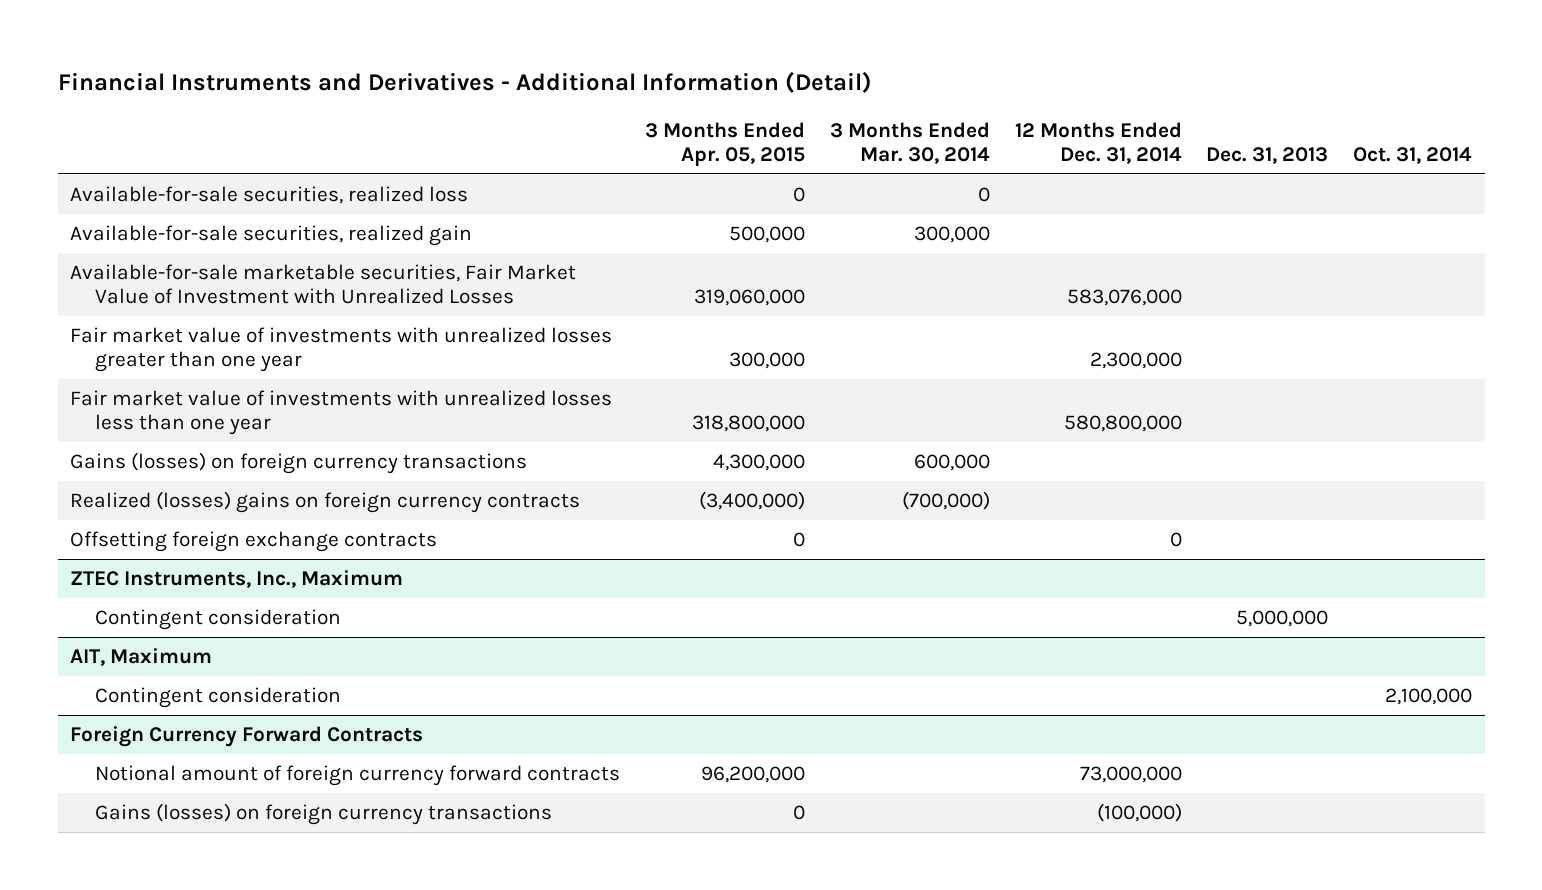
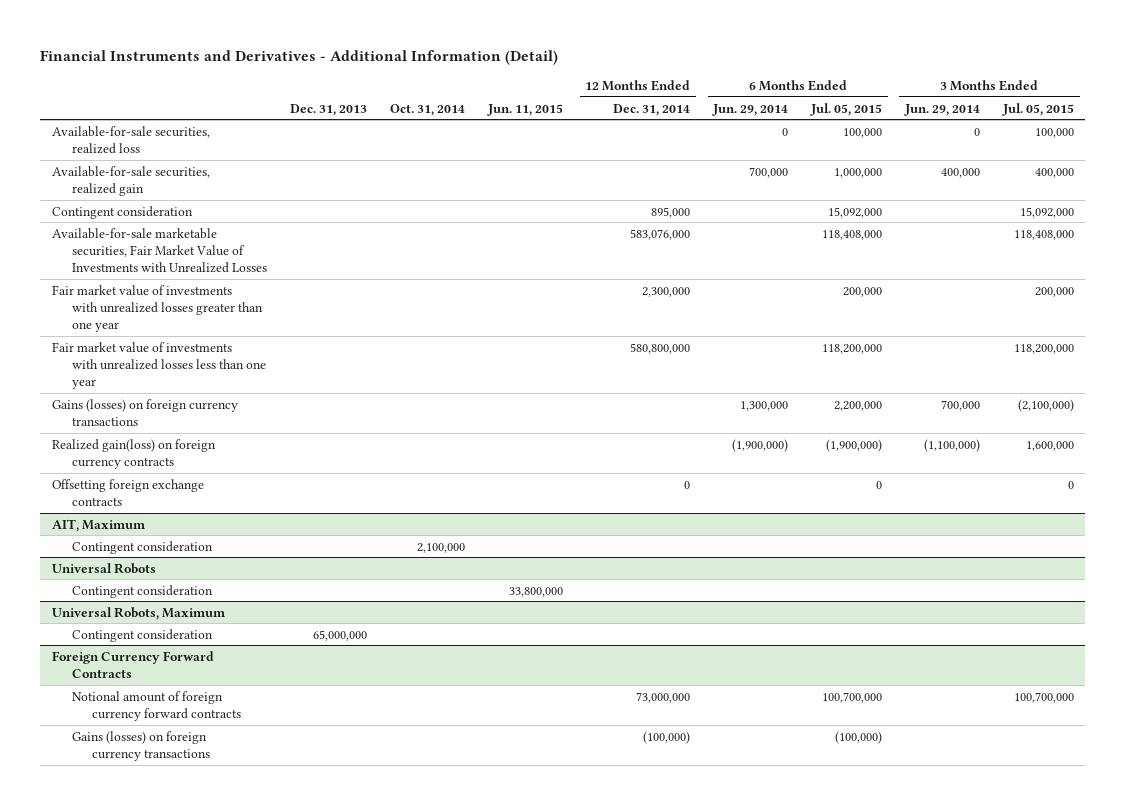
- | 3 Months Ended Apr. 05, 2015 | 3 Months Ended Mar. 30, 2014 | 12 Months Ended Dec. 31, 2014 | Dec. 31, 2013 | Oct. 31, 2014
+ | Dec. 31, 2013 | Oct. 31, 2014 | Jun. 11, 2015 | 12 Months Ended Dec. 31, 2014 | 6 Months Ended Jun. 29, 2014 | 6 Months Ended Jul. 05, 2015 | 3 Months Ended Jun. 29, 2014 | 3 Months Ended Jul. 05, 2015
- Available-for-sale marketable securities, Fair Market Value of Investment with Unrealized Losses | 319,060,000 | | 583,076,000 | |
+ Contingent consideration | | | | 895,000 | | 15,092,000 | | 15,092,000
+ Available-for-sale marketable securities, Fair Market Value of Investments with Unrealized Losses | | | | 583,076,000 | | 118,408,000 | | 118,408,000
- Realized (losses) gains on foreign currency contracts | (3,400,000) | (700,000) | | |
+ Realized gain(loss) on foreign currency contracts | | | | | (1,900,000) | (1,900,000) | (1,100,000) | 1,600,000
- ZTEC Instruments, Inc., Maximum
- Contingent consideration | | | | 5,000,000 |
+ Universal Robots
+ Contingent consideration | | | 33,800,000 | | | | |
+ Universal Robots, Maximum
+ Contingent consideration | 65,000,000 | | | | | | |

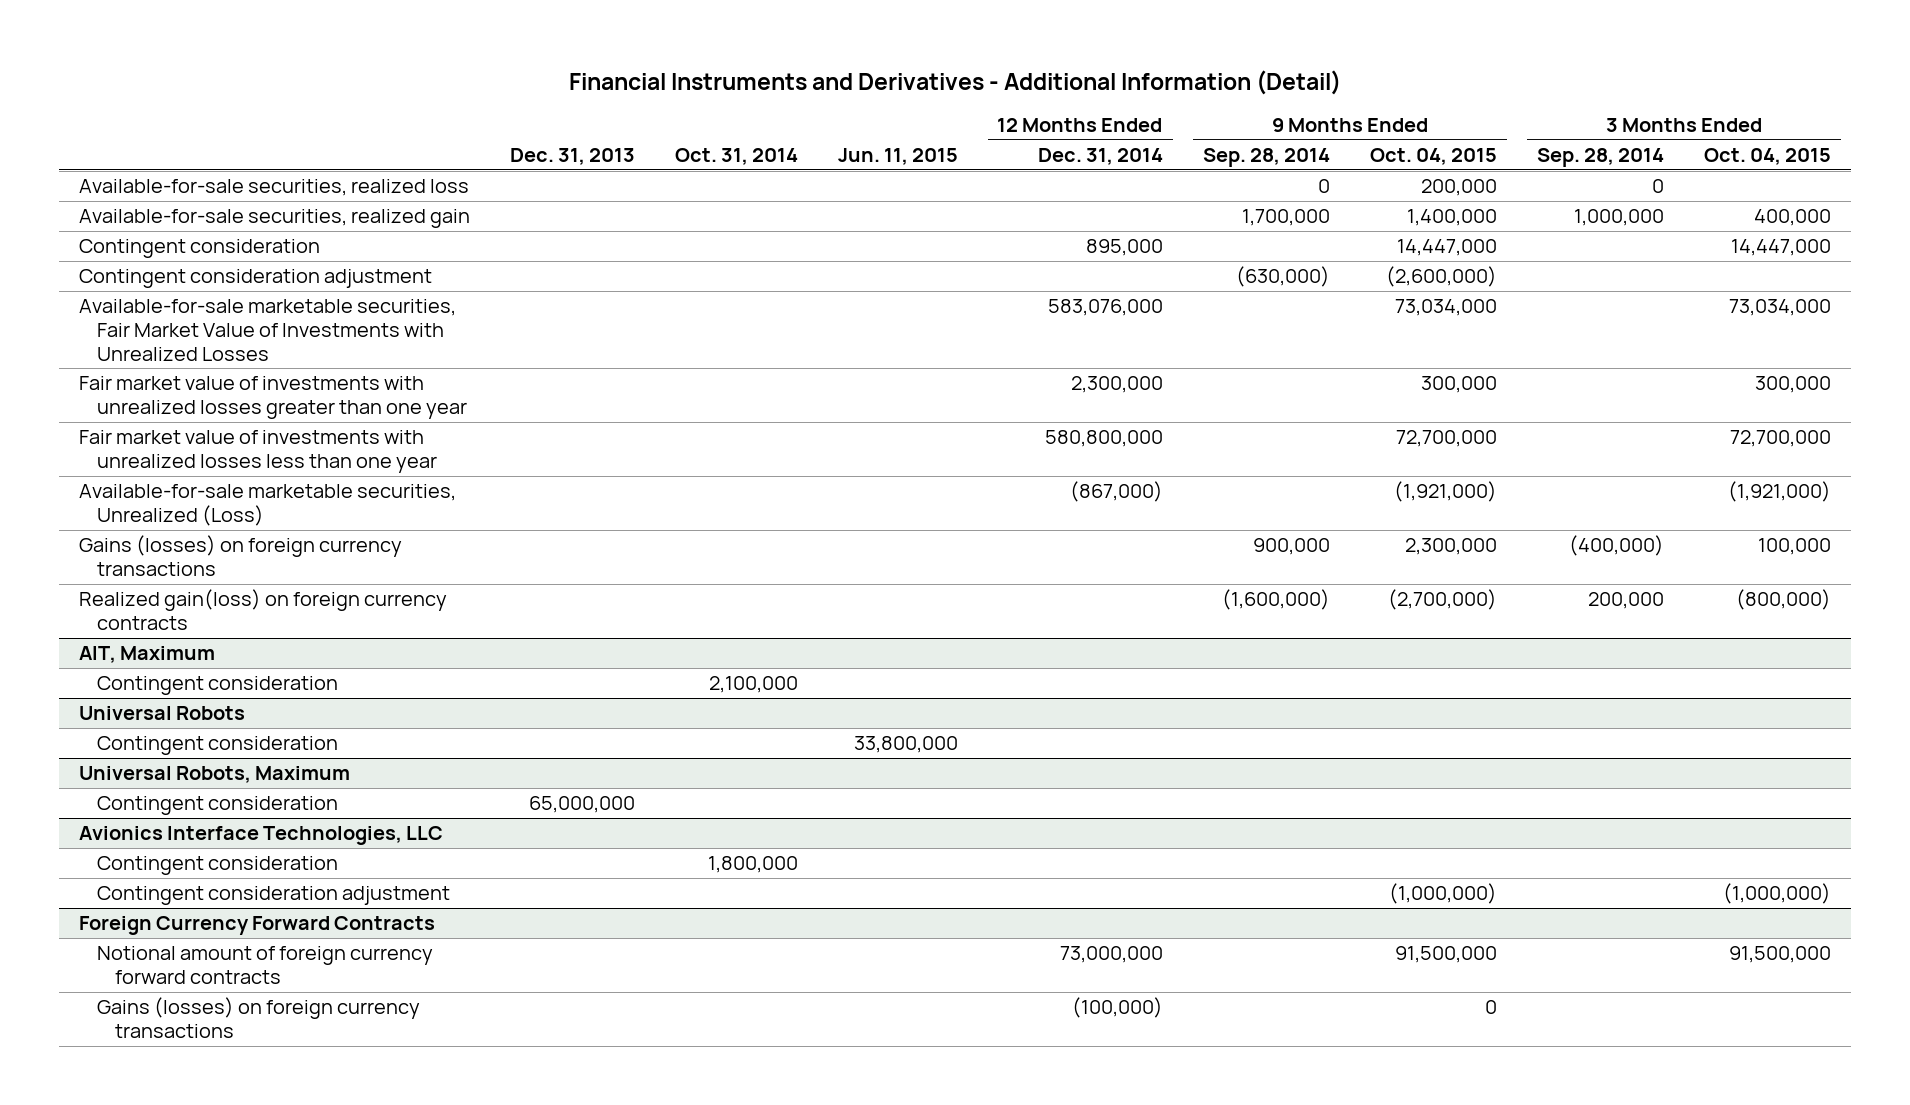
- | Dec. 31, 2013 | Oct. 31, 2014 | Jun. 11, 2015 | 12 Months Ended Dec. 31, 2014 | 6 Months Ended Jun. 29, 2014 | 6 Months Ended Jul. 05, 2015 | 3 Months Ended Jun. 29, 2014 | 3 Months Ended Jul. 05, 2015
+ | Dec. 31, 2013 | Oct. 31, 2014 | Jun. 11, 2015 | 12 Months Ended Dec. 31, 2014 | 9 Months Ended Sep. 28, 2014 | 9 Months Ended Oct. 04, 2015 | 3 Months Ended Sep. 28, 2014 | 3 Months Ended Oct. 04, 2015
+ Contingent consideration adjustment | | | | | (630,000) | (2,600,000) | |
+ Available-for-sale marketable securities, Unrealized (Loss) | | | | (867,000) | | (1,921,000) | | (1,921,000)
- Offsetting foreign exchange contracts | | | | 0 | | 0 | | 0
+ Avionics Interface Technologies, LLC
+ Contingent consideration | | 1,800,000 | | | | | |
+ Contingent consideration adjustment | | | | | | (1,000,000) | | (1,000,000)

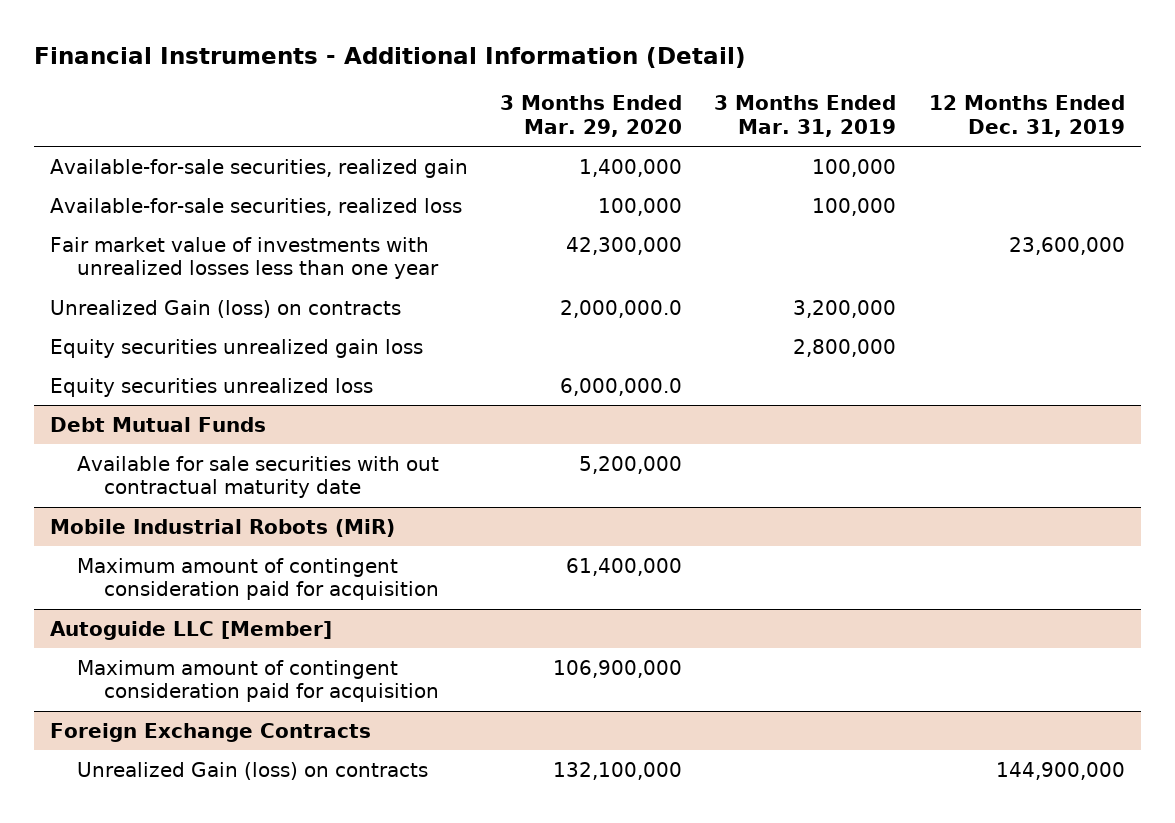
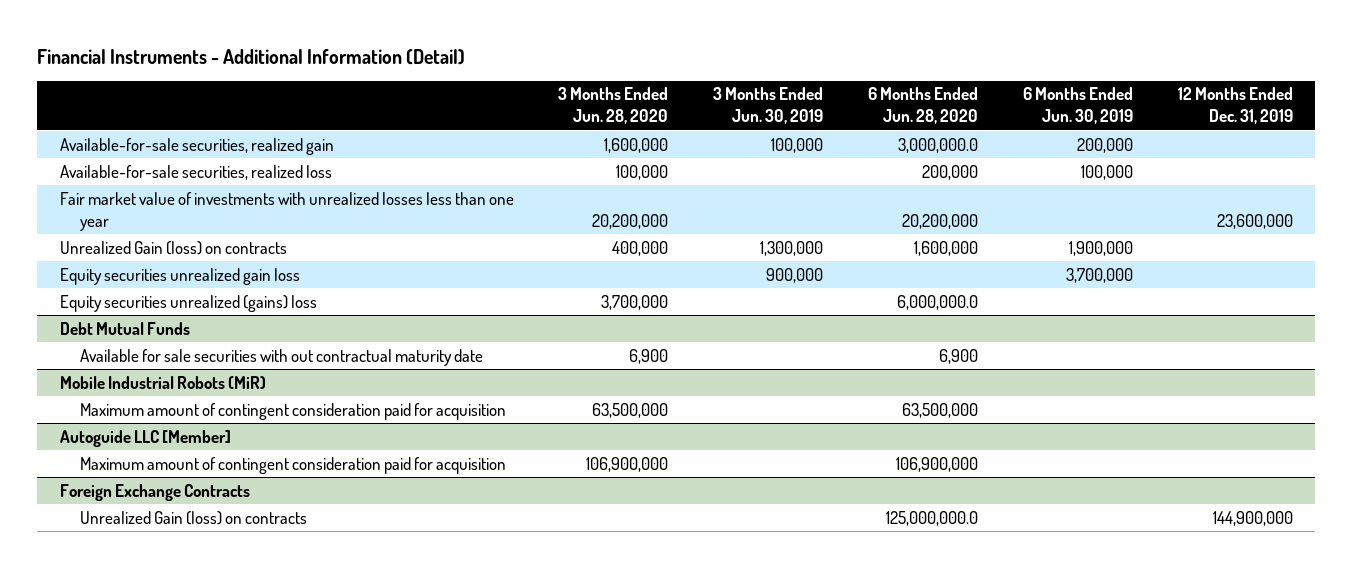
- | 3 Months Ended Mar. 29, 2020 | 3 Months Ended Mar. 31, 2019 | 12 Months Ended Dec. 31, 2019
+ | 3 Months Ended Jun. 28, 2020 | 3 Months Ended Jun. 30, 2019 | 6 Months Ended Jun. 28, 2020 | 6 Months Ended Jun. 30, 2019 | 12 Months Ended Dec. 31, 2019
- Equity securities unrealized loss | 6,000,000.0 | |
+ Equity securities unrealized (gains) loss | 3,700,000 | | 6,000,000.0 | |

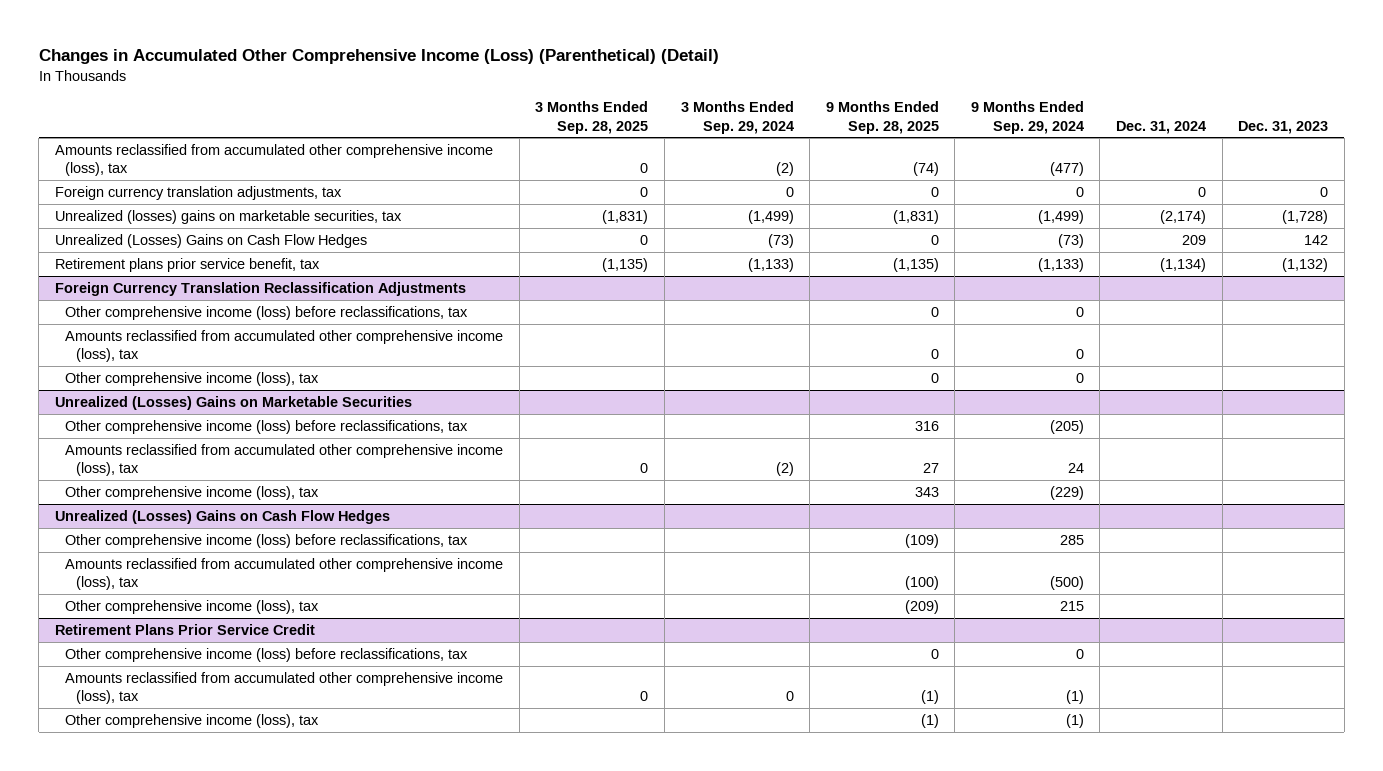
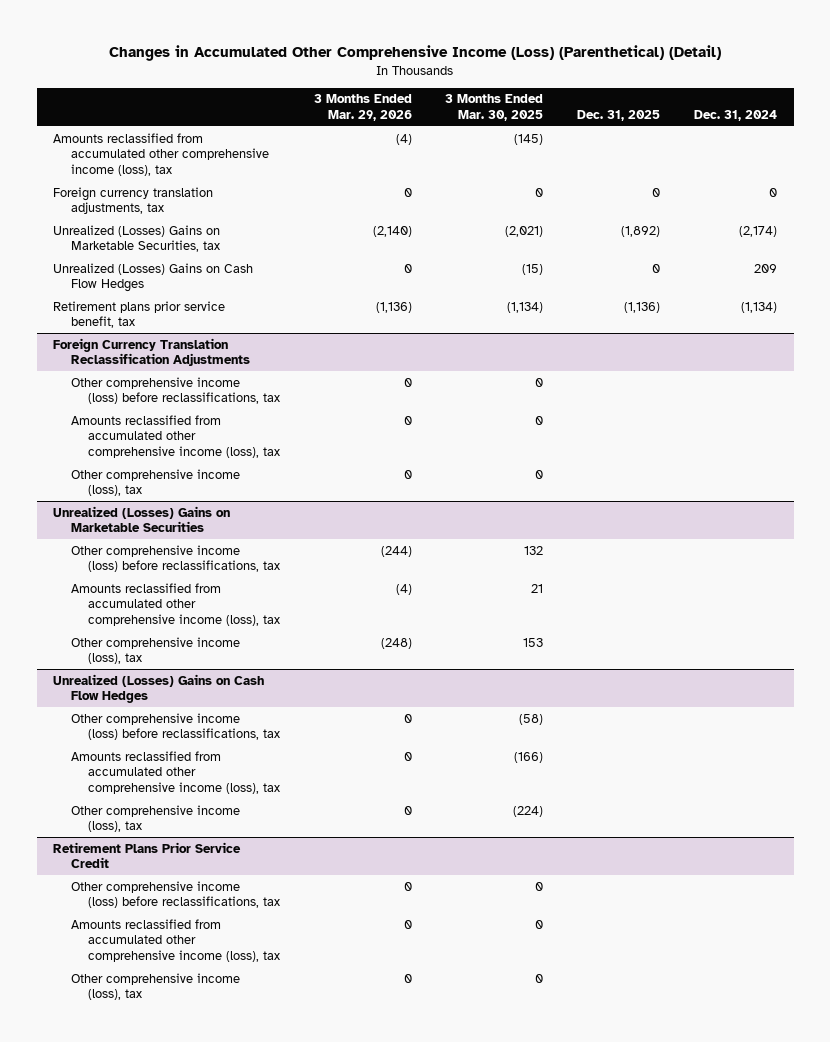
- | 3 Months Ended Sep. 28, 2025 | 3 Months Ended Sep. 29, 2024 | 9 Months Ended Sep. 28, 2025 | 9 Months Ended Sep. 29, 2024 | Dec. 31, 2024 | Dec. 31, 2023
+ | 3 Months Ended Mar. 29, 2026 | 3 Months Ended Mar. 30, 2025 | Dec. 31, 2025 | Dec. 31, 2024
- Unrealized (losses) gains on marketable securities, tax | (1,831) | (1,499) | (1,831) | (1,499) | (2,174) | (1,728)
+ Unrealized (Losses) Gains on Marketable Securities, tax | (2,140) | (2,021) | (1,892) | (2,174)

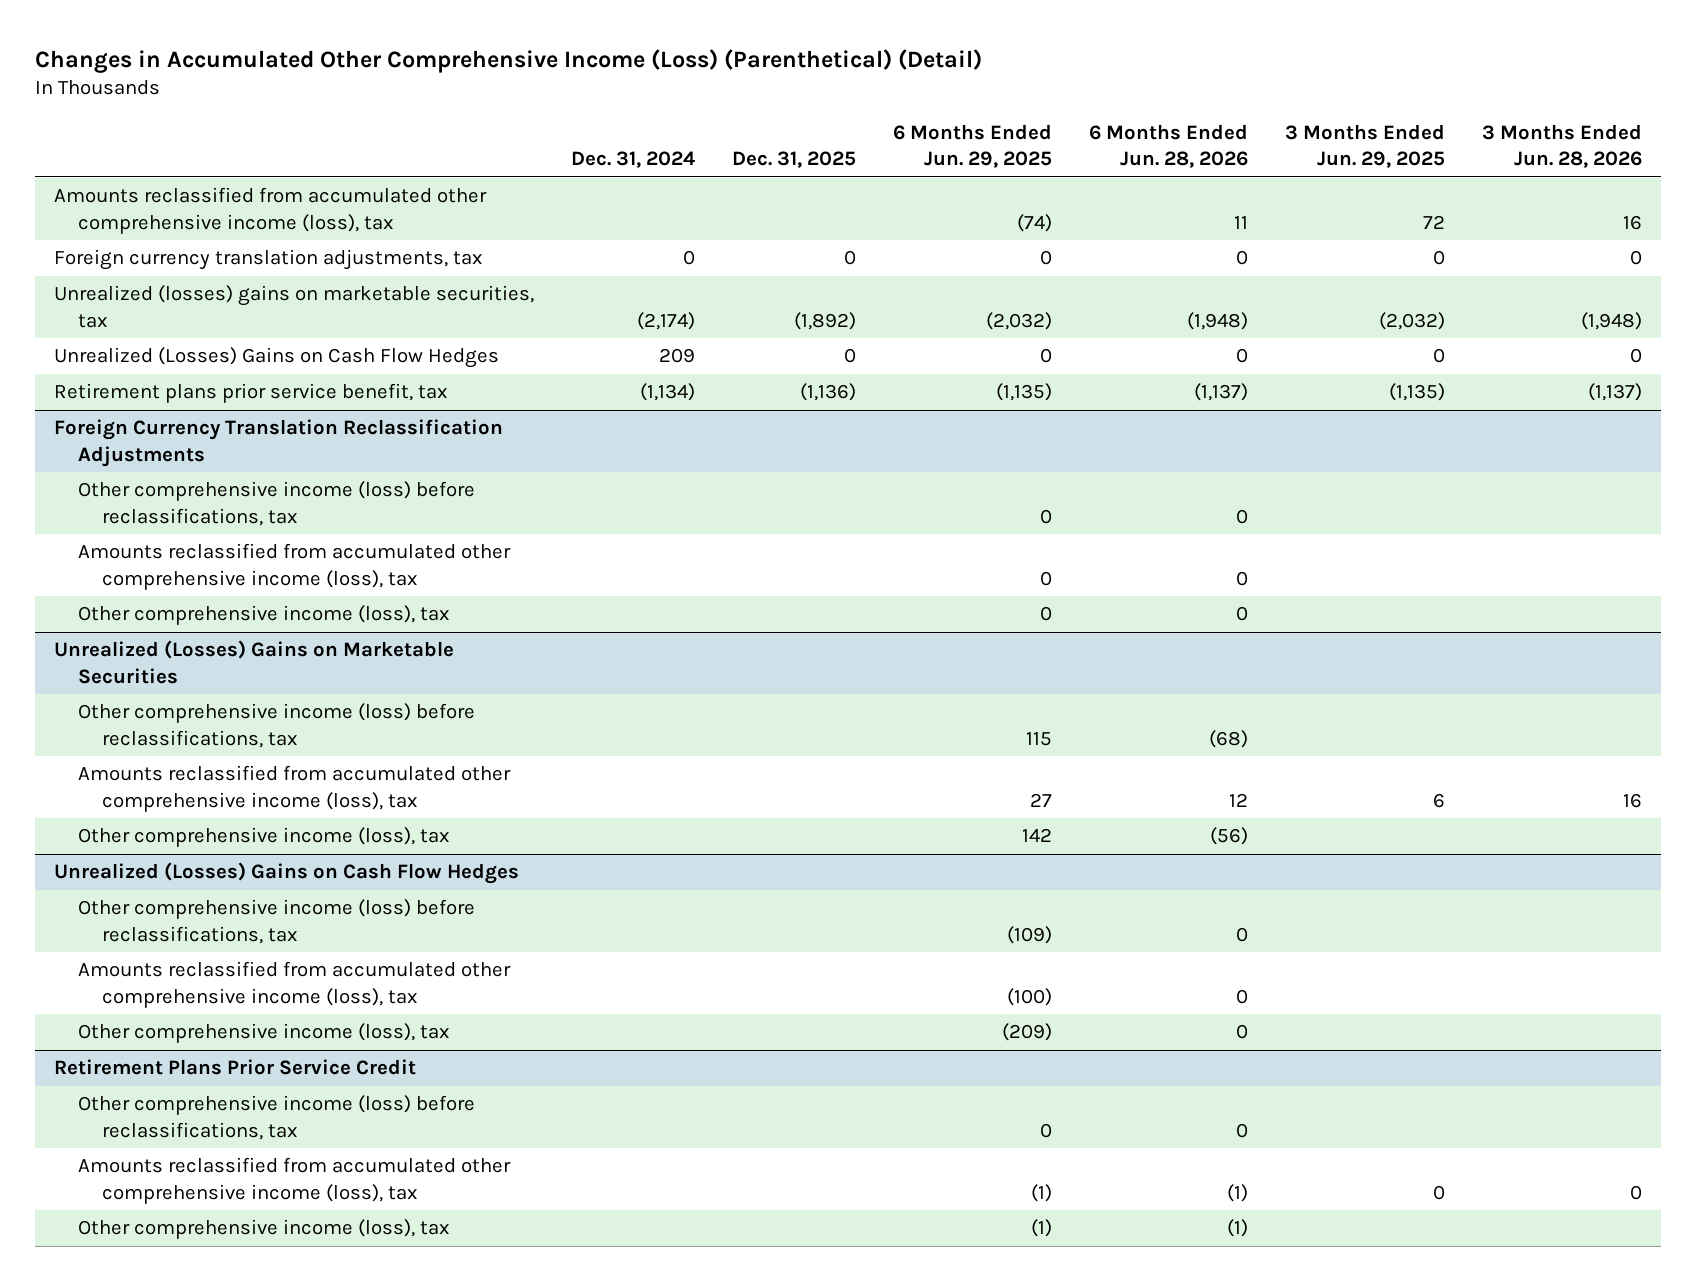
- | 3 Months Ended Mar. 29, 2026 | 3 Months Ended Mar. 30, 2025 | Dec. 31, 2025 | Dec. 31, 2024
+ | Dec. 31, 2024 | Dec. 31, 2025 | 6 Months Ended Jun. 29, 2025 | 6 Months Ended Jun. 28, 2026 | 3 Months Ended Jun. 29, 2025 | 3 Months Ended Jun. 28, 2026
- Unrealized (Losses) Gains on Marketable Securities, tax | (2,140) | (2,021) | (1,892) | (2,174)
+ Unrealized (losses) gains on marketable securities, tax | (2,174) | (1,892) | (2,032) | (1,948) | (2,032) | (1,948)

